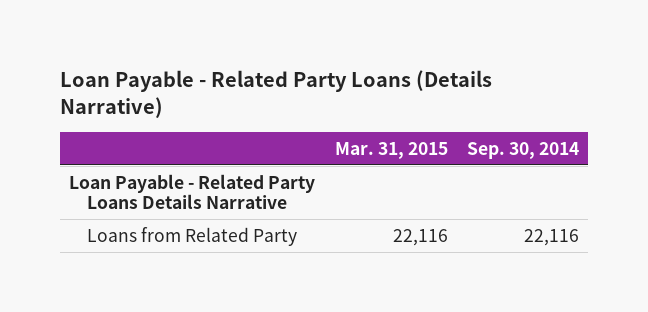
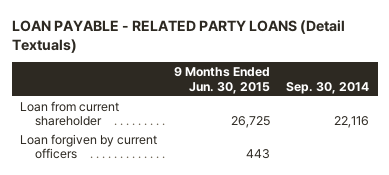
- Loan Payable - Related Party Loans (Details Narrative)
+ LOAN PAYABLE - RELATED PARTY LOANS (Detail Textuals)
- | Mar. 31, 2015 | Sep. 30, 2014
+ | 9 Months Ended Jun. 30, 2015 | Sep. 30, 2014
- Loan Payable - Related Party Loans Details Narrative
- Loans from Related Party | 22,116 | 22,116
+ Loan from current shareholder | 26,725 | 22,116
+ Loan forgiven by current officers | 443 |

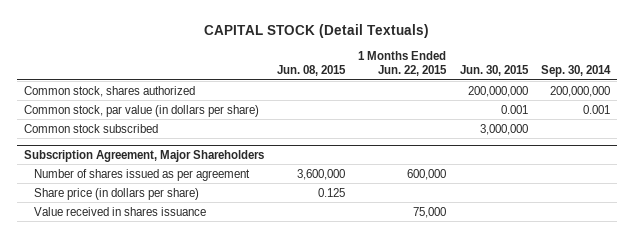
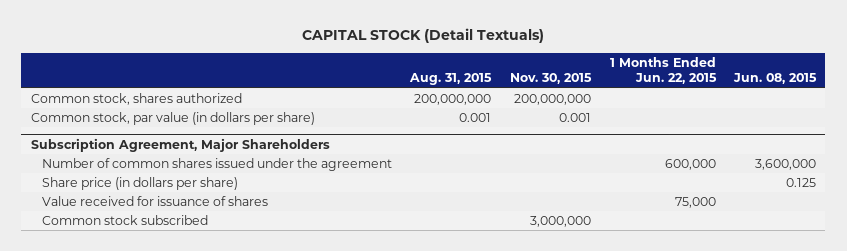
- | Jun. 08, 2015 | 1 Months Ended Jun. 22, 2015 | Jun. 30, 2015 | Sep. 30, 2014
+ | Aug. 31, 2015 | Nov. 30, 2015 | 1 Months Ended Jun. 22, 2015 | Jun. 08, 2015
- Common stock subscribed | | | 3,000,000 |
@ Subscription Agreement, Major Shareholders
- Number of shares issued as per agreement | 3,600,000 | 600,000 | |
+ Number of common shares issued under the agreement | | | 600,000 | 3,600,000
- Value received in shares issuance | | 75,000 | |
+ Value received for issuance of shares | | | 75,000 |
+ Common stock subscribed | | 3,000,000 | |

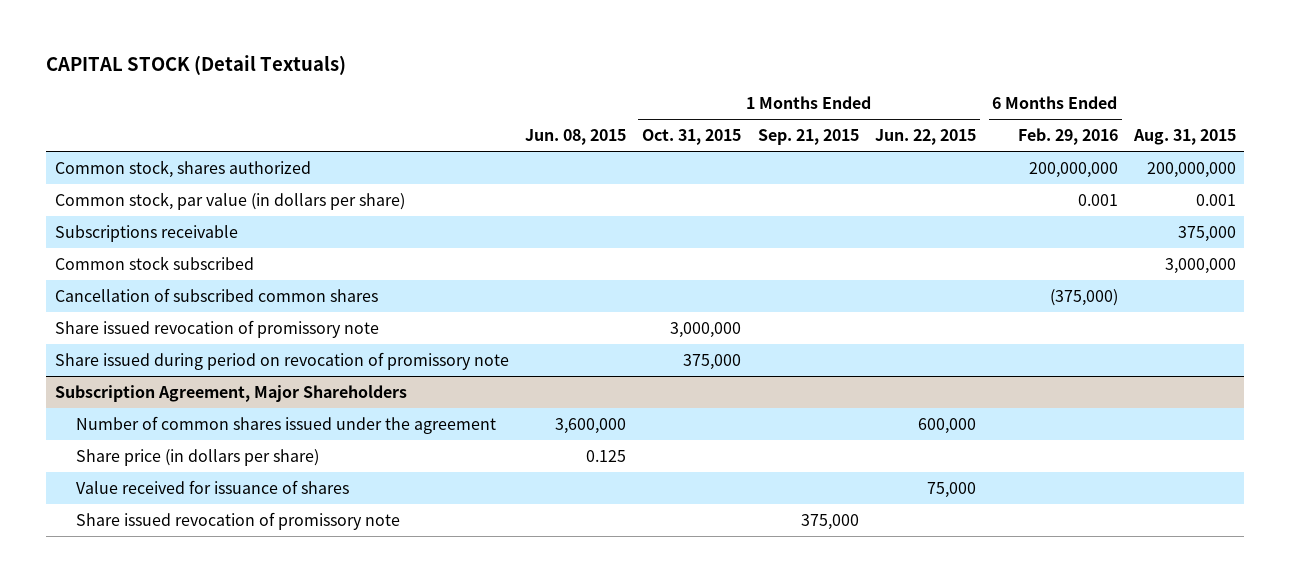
- | Aug. 31, 2015 | Nov. 30, 2015 | 1 Months Ended Jun. 22, 2015 | Jun. 08, 2015
+ | Jun. 08, 2015 | 1 Months Ended Oct. 31, 2015 | 1 Months Ended Sep. 21, 2015 | 1 Months Ended Jun. 22, 2015 | 6 Months Ended Feb. 29, 2016 | Aug. 31, 2015
+ Subscriptions receivable | | | | | | 375,000
+ Common stock subscribed | | | | | | 3,000,000
+ Cancellation of subscribed common shares | | | | | (375,000) |
+ Share issued revocation of promissory note | | 3,000,000 | | | |
+ Share issued during period on revocation of promissory note | | 375,000 | | | |
@ Subscription Agreement, Major Shareholders
- Common stock subscribed | | 3,000,000 | |
+ Share issued revocation of promissory note | | | 375,000 | | |

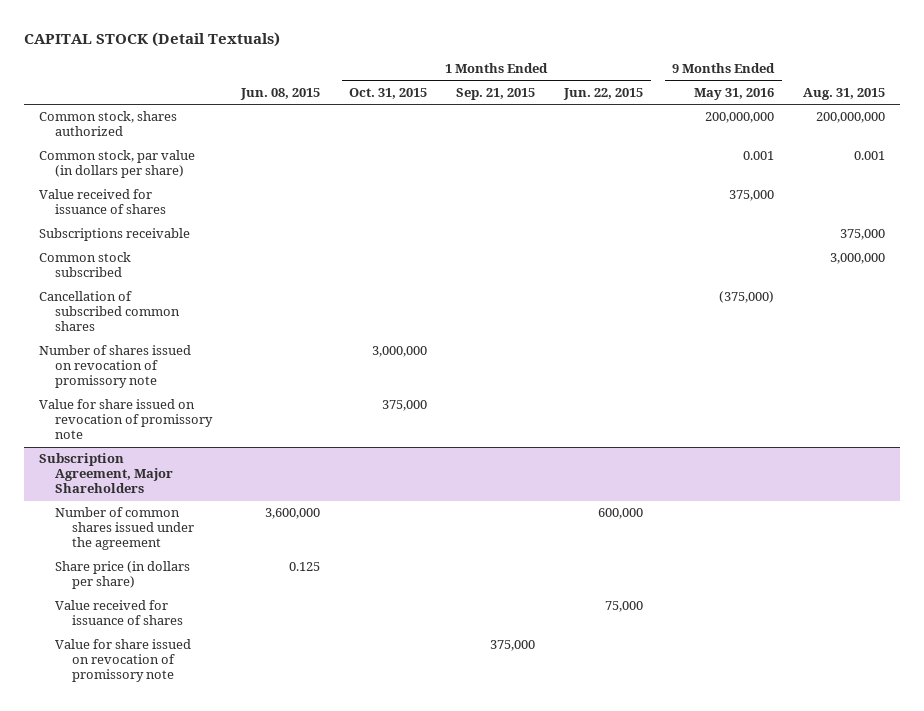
- | Jun. 08, 2015 | 1 Months Ended Oct. 31, 2015 | 1 Months Ended Sep. 21, 2015 | 1 Months Ended Jun. 22, 2015 | 6 Months Ended Feb. 29, 2016 | Aug. 31, 2015
+ | Jun. 08, 2015 | 1 Months Ended Oct. 31, 2015 | 1 Months Ended Sep. 21, 2015 | 1 Months Ended Jun. 22, 2015 | 9 Months Ended May 31, 2016 | Aug. 31, 2015
+ Value received for issuance of shares | | | | | 375,000 |
- Share issued revocation of promissory note | | 3,000,000 | | | |
- Share issued during period on revocation of promissory note | | 375,000 | | | |
+ Number of shares issued on revocation of promissory note | | 3,000,000 | | | |
+ Value for share issued on revocation of promissory note | | 375,000 | | | |
@ Subscription Agreement, Major Shareholders
- Share issued revocation of promissory note | | | 375,000 | | |
+ Value for share issued on revocation of promissory note | | | 375,000 | | |

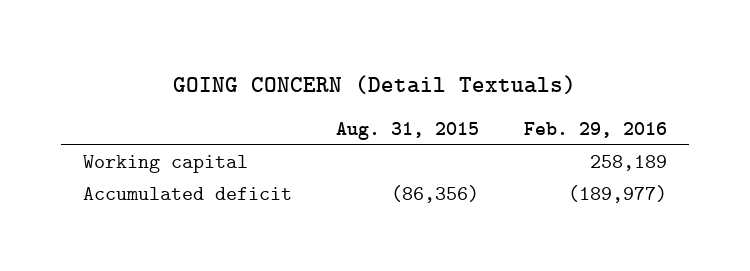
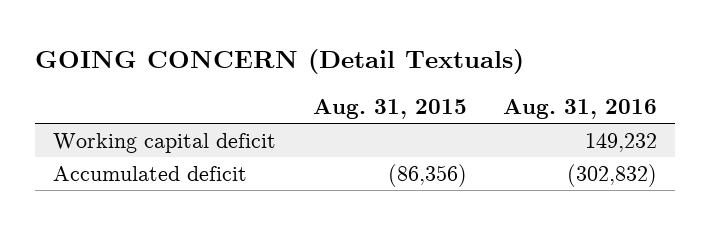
- | Aug. 31, 2015 | Feb. 29, 2016
+ | Aug. 31, 2015 | Aug. 31, 2016
- Working capital | | 258,189
+ Working capital deficit | | 149,232

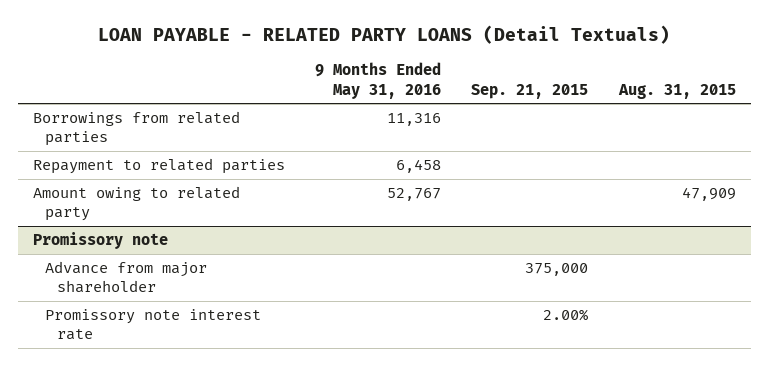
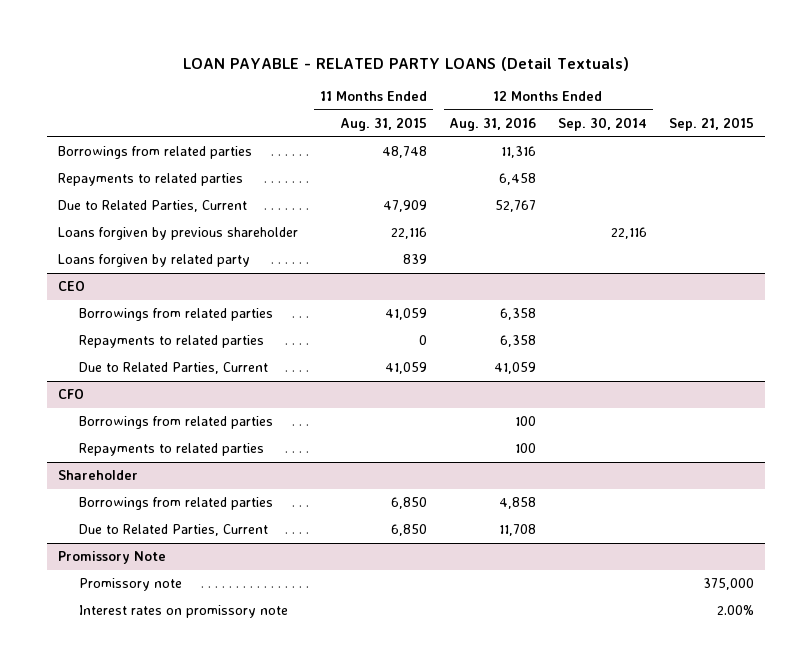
- | 9 Months Ended May 31, 2016 | Sep. 21, 2015 | Aug. 31, 2015
+ | 11 Months Ended Aug. 31, 2015 | 12 Months Ended Aug. 31, 2016 | 12 Months Ended Sep. 30, 2014 | Sep. 21, 2015
- Repayment to related parties | 6,458 | |
- Amount owing to related party | 52,767 | | 47,909
- Promissory note
- Advance from major shareholder | | 375,000 |
- Promissory note interest rate | | 2.00% |
+ Repayments to related parties | | 6,458 | |
+ Due to Related Parties, Current | 47,909 | 52,767 | |
+ Loans forgiven by previous shareholder | 22,116 | | 22,116 |
+ Loans forgiven by related party | 839 | | |
+ CEO
+ Borrowings from related parties | 41,059 | 6,358 | |
+ Repayments to related parties | 0 | 6,358 | |
+ Due to Related Parties, Current | 41,059 | 41,059 | |
+ CFO
+ Borrowings from related parties | | 100 | |
+ Repayments to related parties | | 100 | |
+ Shareholder
+ Borrowings from related parties | 6,850 | 4,858 | |
+ Due to Related Parties, Current | 6,850 | 11,708 | |
+ Promissory Note
+ Promissory note | | | | 375,000
+ Interest rates on promissory note | | | | 2.00%

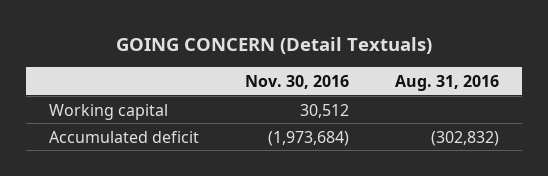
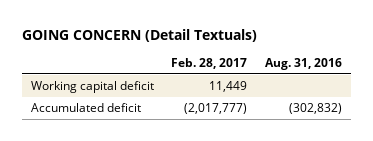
- | Nov. 30, 2016 | Aug. 31, 2016
+ | Feb. 28, 2017 | Aug. 31, 2016
- Working capital | 30,512 |
+ Working capital deficit | 11,449 |

